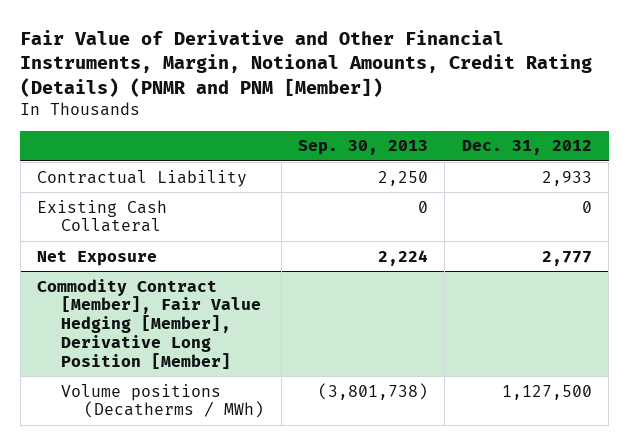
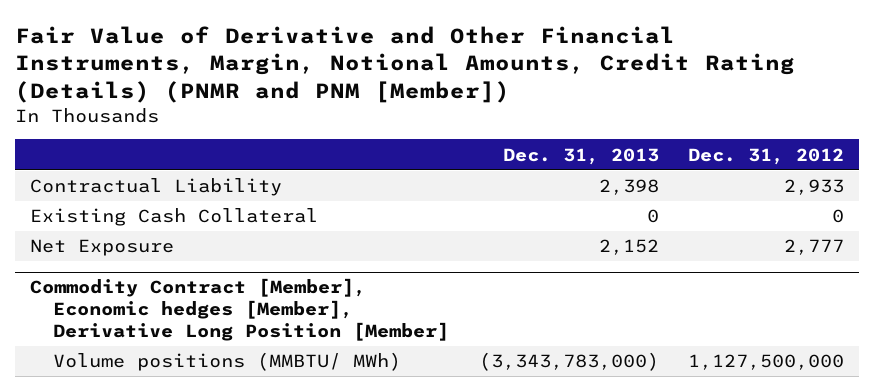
- | Sep. 30, 2013 | Dec. 31, 2012
+ | Dec. 31, 2013 | Dec. 31, 2012
- Commodity Contract [Member], Fair Value Hedging [Member], Derivative Long Position [Member]
- Volume positions (Decatherms / MWh) | (3,801,738) | 1,127,500
+ Commodity Contract [Member], Economic hedges [Member], Derivative Long Position [Member]
+ Volume positions (MMBTU/ MWh) | (3,343,783,000) | 1,127,500,000

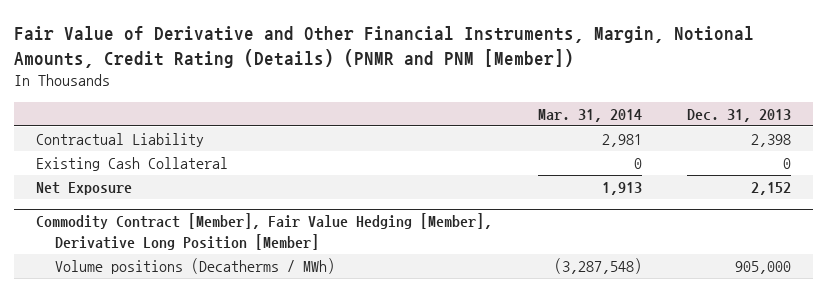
- | Dec. 31, 2013 | Dec. 31, 2012
+ | Mar. 31, 2014 | Dec. 31, 2013
- Commodity Contract [Member], Economic hedges [Member], Derivative Long Position [Member]
- Volume positions (MMBTU/ MWh) | (3,343,783,000) | 1,127,500,000
+ Commodity Contract [Member], Fair Value Hedging [Member], Derivative Long Position [Member]
+ Volume positions (Decatherms / MWh) | (3,287,548) | 905,000

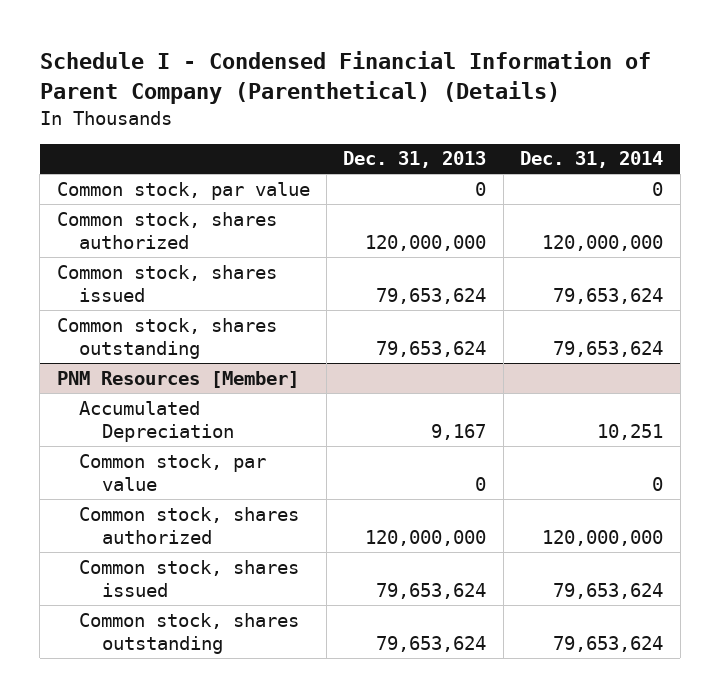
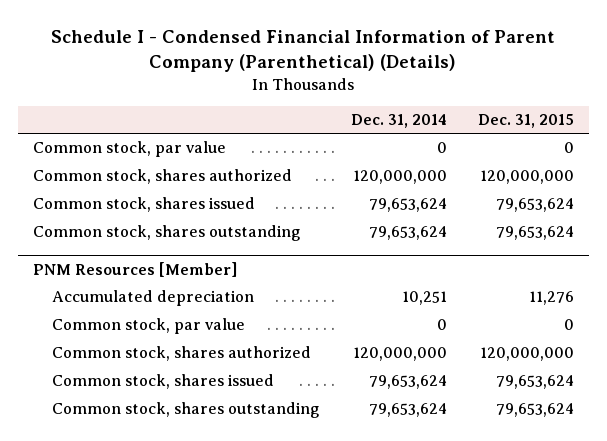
- | Dec. 31, 2013 | Dec. 31, 2014
+ | Dec. 31, 2014 | Dec. 31, 2015
@ PNM Resources [Member]
- Accumulated Depreciation | 9,167 | 10,251
+ Accumulated depreciation | 10,251 | 11,276

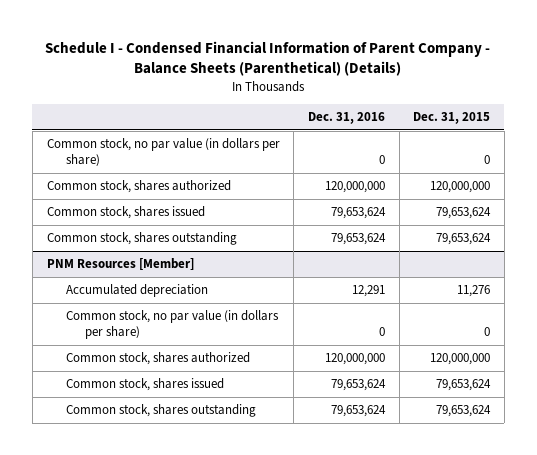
- Schedule I - Condensed Financial Information of Parent Company (Parenthetical) (Details)
+ Schedule I - Condensed Financial Information of Parent Company - Balance Sheets (Parenthetical) (Details)
- | Dec. 31, 2014 | Dec. 31, 2015
+ | Dec. 31, 2016 | Dec. 31, 2015
- Common stock, par value | 0 | 0
+ Common stock, no par value (in dollars per share) | 0 | 0
@ PNM Resources [Member]
- Common stock, par value | 0 | 0
+ Common stock, no par value (in dollars per share) | 0 | 0

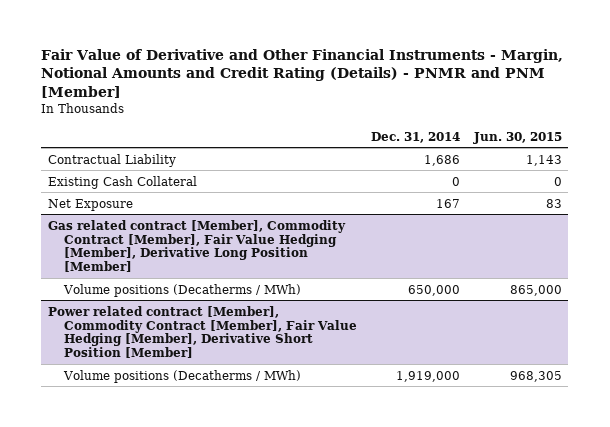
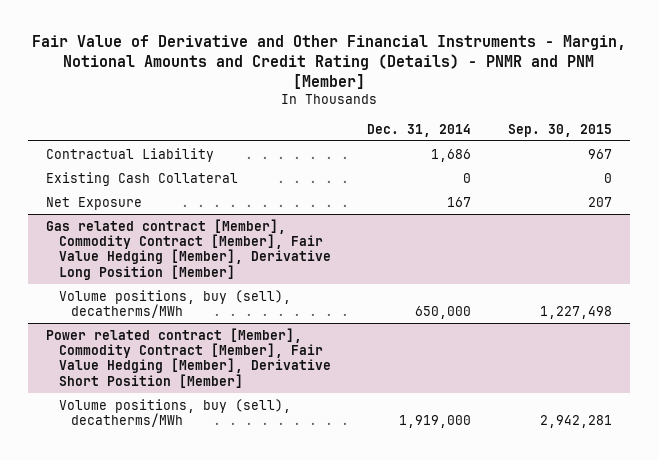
- | Dec. 31, 2014 | Jun. 30, 2015
+ | Dec. 31, 2014 | Sep. 30, 2015
@ Gas related contract [Member], Commodity Contract [Member], Fair Value Hedging [Member], Derivative Long Position [Member]
- Volume positions (Decatherms / MWh) | 650,000 | 865,000
+ Volume positions, buy (sell), decatherms/MWh | 650,000 | 1,227,498
@ Power related contract [Member], Commodity Contract [Member], Fair Value Hedging [Member], Derivative Short Position [Member]
- Volume positions (Decatherms / MWh) | 1,919,000 | 968,305
+ Volume positions, buy (sell), decatherms/MWh | 1,919,000 | 2,942,281

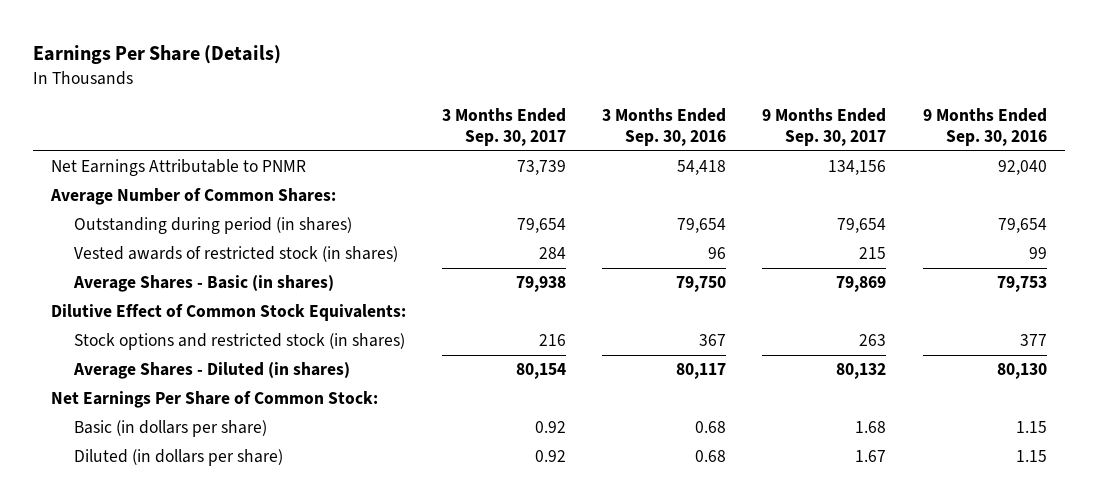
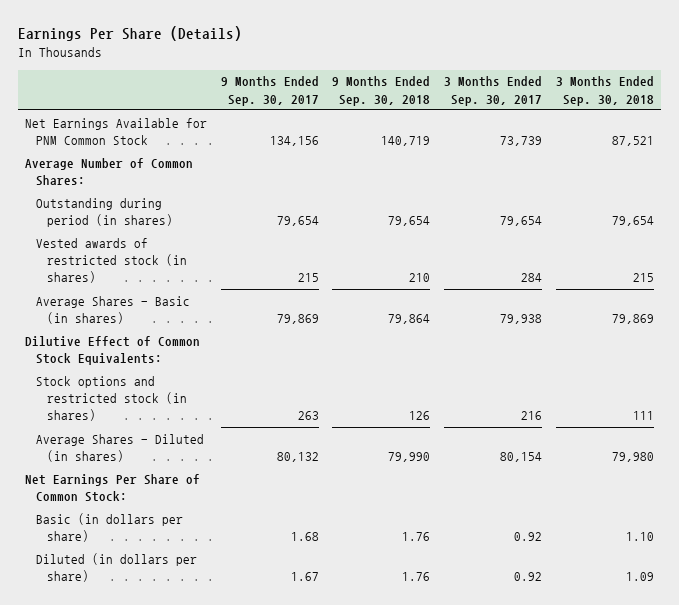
- | 3 Months Ended Sep. 30, 2017 | 3 Months Ended Sep. 30, 2016 | 9 Months Ended Sep. 30, 2017 | 9 Months Ended Sep. 30, 2016
+ | 9 Months Ended Sep. 30, 2017 | 9 Months Ended Sep. 30, 2018 | 3 Months Ended Sep. 30, 2017 | 3 Months Ended Sep. 30, 2018
- Net Earnings Attributable to PNMR | 73,739 | 54,418 | 134,156 | 92,040
+ Net Earnings Available for PNM Common Stock | 134,156 | 140,719 | 73,739 | 87,521

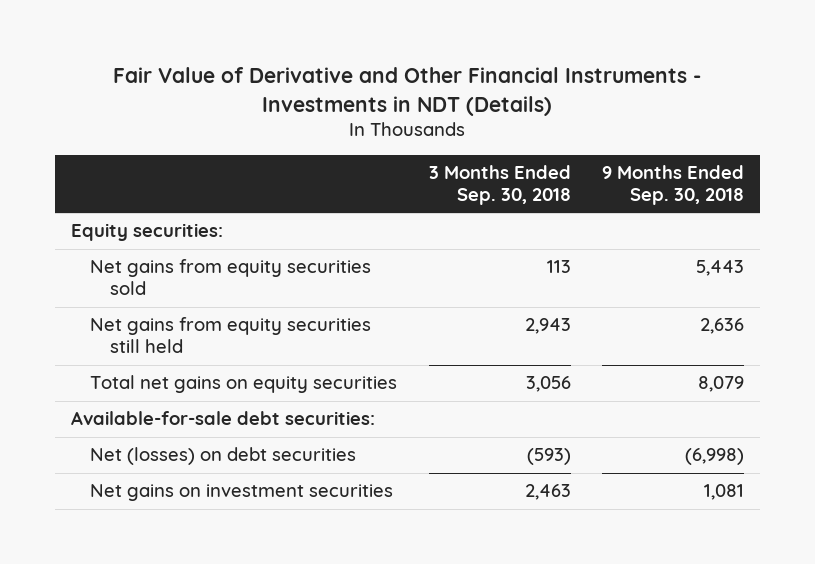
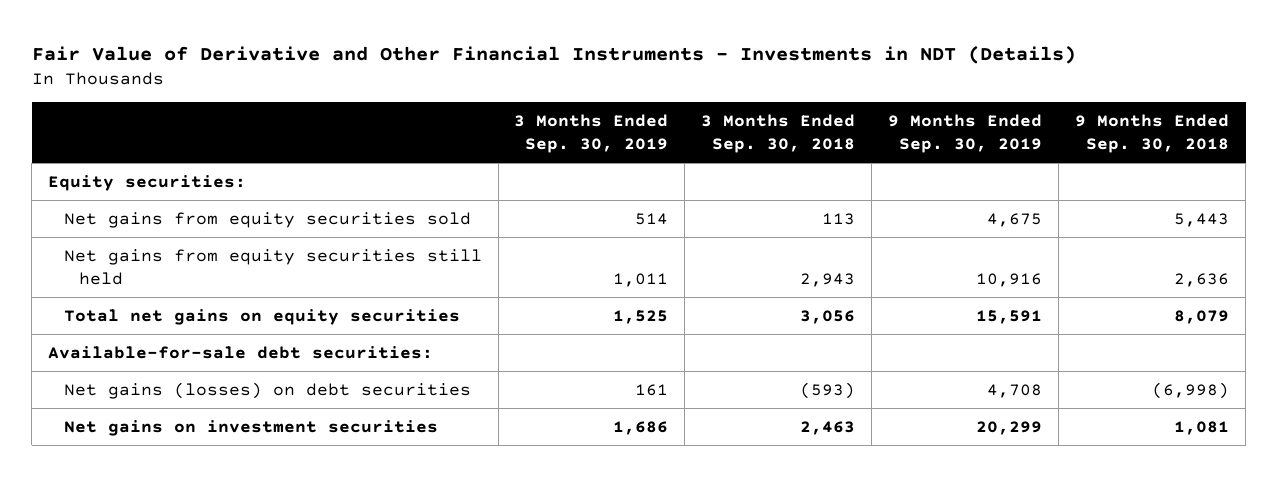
- | 3 Months Ended Sep. 30, 2018 | 9 Months Ended Sep. 30, 2018
+ | 3 Months Ended Sep. 30, 2019 | 3 Months Ended Sep. 30, 2018 | 9 Months Ended Sep. 30, 2019 | 9 Months Ended Sep. 30, 2018
- Net (losses) on debt securities | (593) | (6,998)
+ Net gains (losses) on debt securities | 161 | (593) | 4,708 | (6,998)

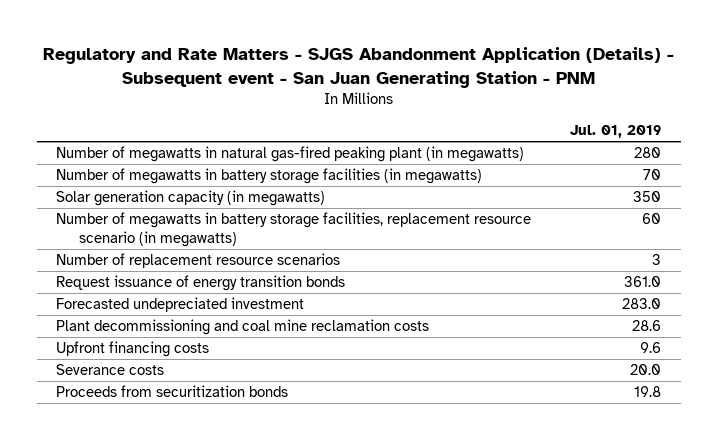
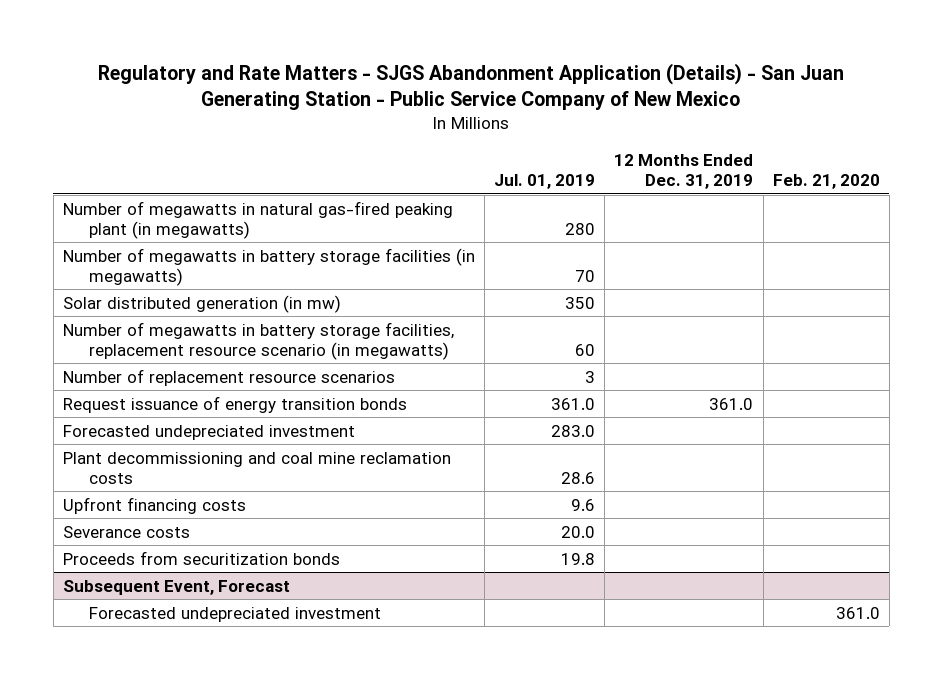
- Regulatory and Rate Matters - SJGS Abandonment Application (Details) - Subsequent event - San Juan Generating Station - PNM
+ Regulatory and Rate Matters - SJGS Abandonment Application (Details) - San Juan Generating Station - Public Service Company of New Mexico
- | Jul. 01, 2019
+ | Jul. 01, 2019 | 12 Months Ended Dec. 31, 2019 | Feb. 21, 2020
- Solar generation capacity (in megawatts) | 350
+ Solar distributed generation (in mw) | 350 | |
+ Subsequent Event, Forecast
+ Forecasted undepreciated investment | | | 361.0

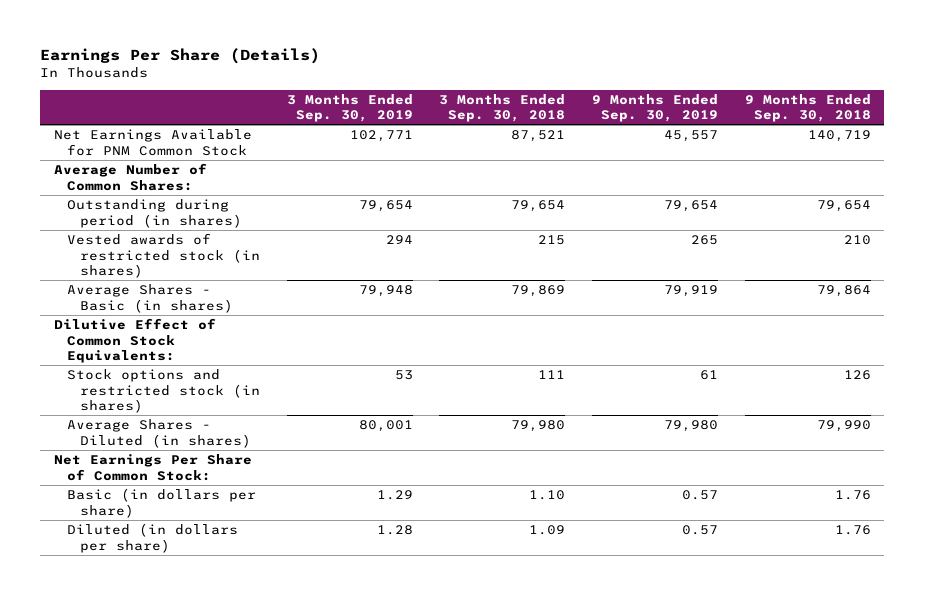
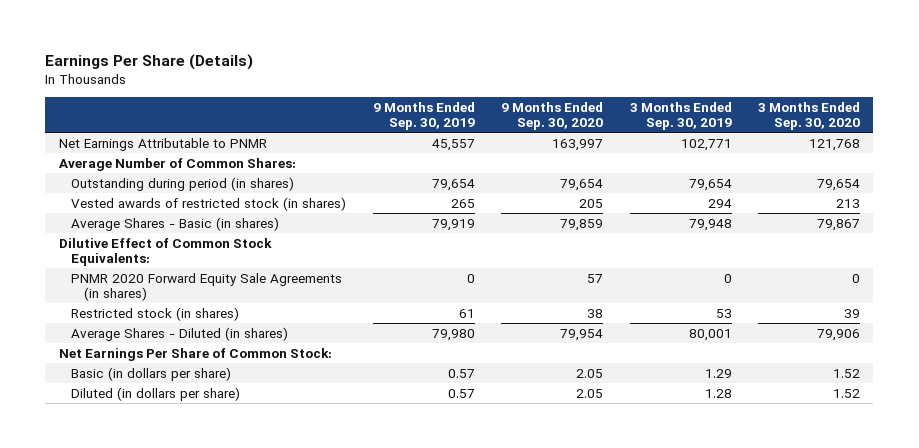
- | 3 Months Ended Sep. 30, 2019 | 3 Months Ended Sep. 30, 2018 | 9 Months Ended Sep. 30, 2019 | 9 Months Ended Sep. 30, 2018
+ | 9 Months Ended Sep. 30, 2019 | 9 Months Ended Sep. 30, 2020 | 3 Months Ended Sep. 30, 2019 | 3 Months Ended Sep. 30, 2020
- Net Earnings Available for PNM Common Stock | 102,771 | 87,521 | 45,557 | 140,719
+ Net Earnings Attributable to PNMR | 45,557 | 163,997 | 102,771 | 121,768
- Stock options and restricted stock (in shares) | 53 | 111 | 61 | 126
+ PNMR 2020 Forward Equity Sale Agreements (in shares) | 0 | 57 | 0 | 0
+ Restricted stock (in shares) | 61 | 38 | 53 | 39

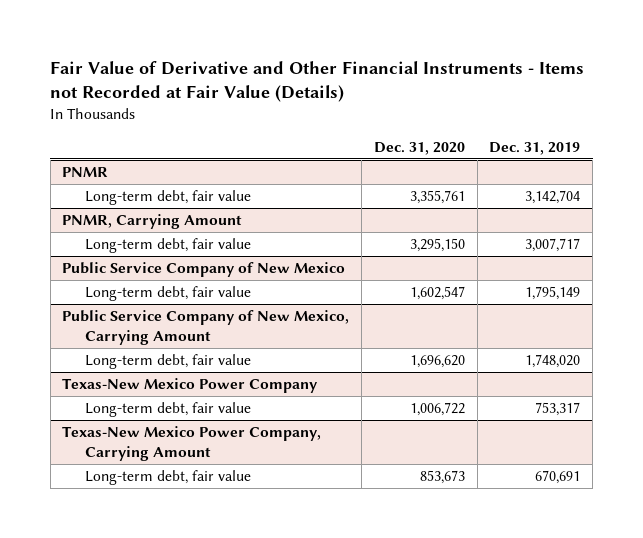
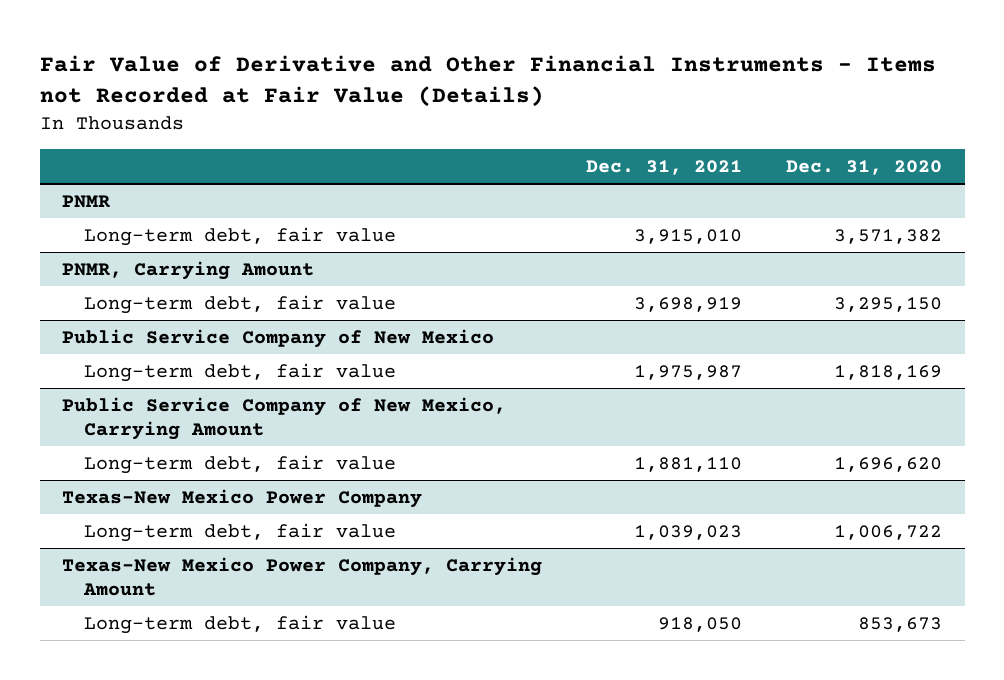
- | Dec. 31, 2020 | Dec. 31, 2019
+ | Dec. 31, 2021 | Dec. 31, 2020
@ PNMR
- Long-term debt, fair value | 3,355,761 | 3,142,704
+ Long-term debt, fair value | 3,915,010 | 3,571,382
@ Public Service Company of New Mexico
- Long-term debt, fair value | 1,602,547 | 1,795,149
+ Long-term debt, fair value | 1,975,987 | 1,818,169

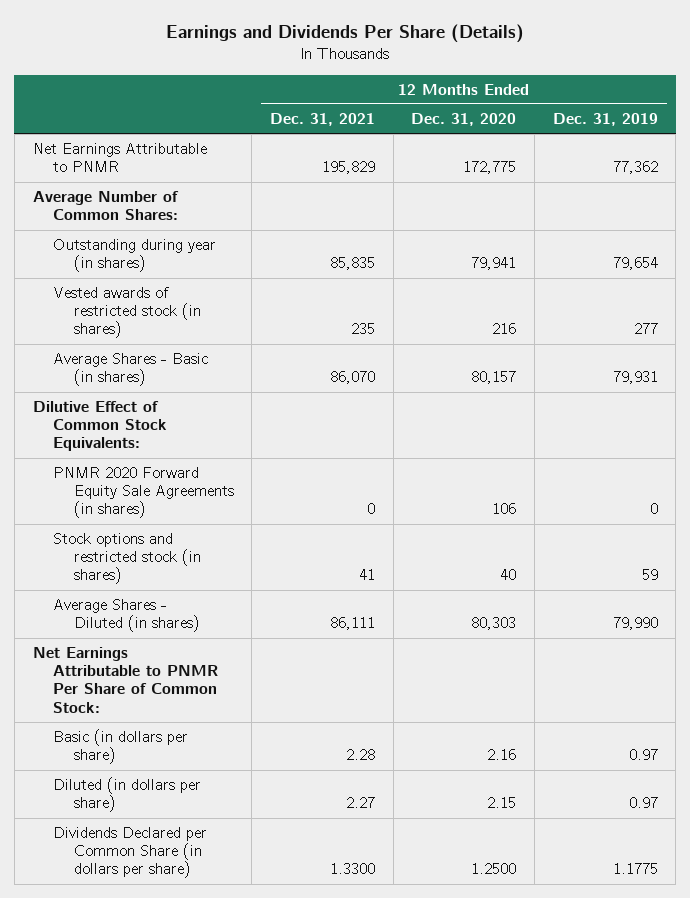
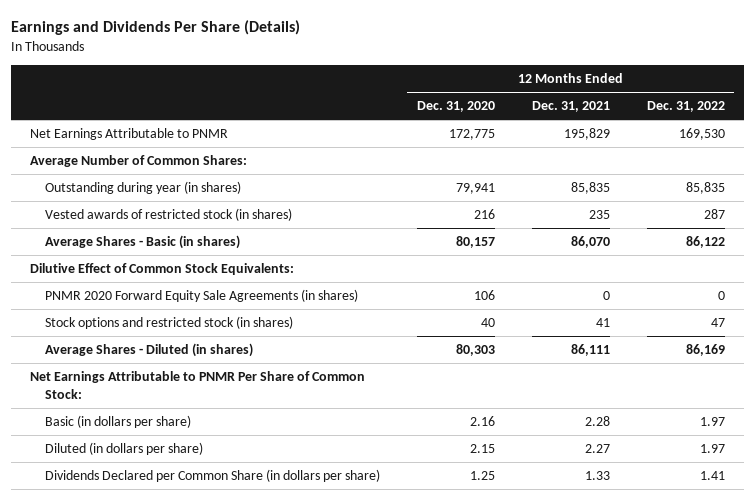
- | 12 Months Ended Dec. 31, 2021 | 12 Months Ended Dec. 31, 2020 | 12 Months Ended Dec. 31, 2019
+ | 12 Months Ended Dec. 31, 2020 | 12 Months Ended Dec. 31, 2021 | 12 Months Ended Dec. 31, 2022
- Dividends Declared per Common Share (in dollars per share) | 1.3300 | 1.2500 | 1.1775
+ Dividends Declared per Common Share (in dollars per share) | 1.25 | 1.33 | 1.41

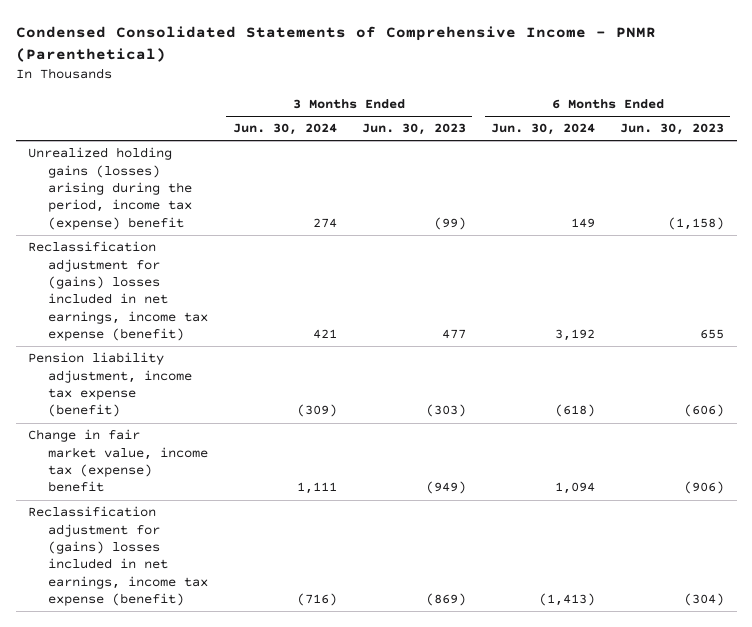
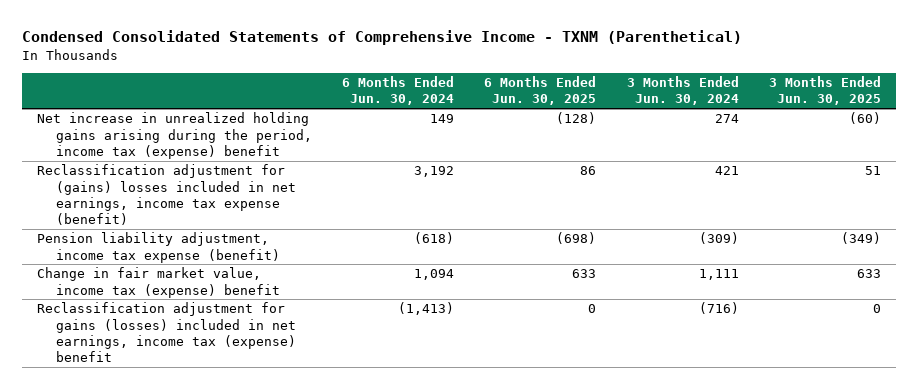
- Condensed Consolidated Statements of Comprehensive Income - PNMR (Parenthetical)
+ Condensed Consolidated Statements of Comprehensive Income - TXNM (Parenthetical)
- | 3 Months Ended Jun. 30, 2024 | 3 Months Ended Jun. 30, 2023 | 6 Months Ended Jun. 30, 2024 | 6 Months Ended Jun. 30, 2023
+ | 6 Months Ended Jun. 30, 2024 | 6 Months Ended Jun. 30, 2025 | 3 Months Ended Jun. 30, 2024 | 3 Months Ended Jun. 30, 2025
- Unrealized holding gains (losses) arising during the period, income tax (expense) benefit | 274 | (99) | 149 | (1,158)
+ Net increase in unrealized holding gains arising during the period, income tax (expense) benefit | 149 | (128) | 274 | (60)
- Reclassification adjustment for (gains) losses included in net earnings, income tax expense (benefit) | (716) | (869) | (1,413) | (304)
+ Reclassification adjustment for gains (losses) included in net earnings, income tax (expense) benefit | (1,413) | 0 | (716) | 0

